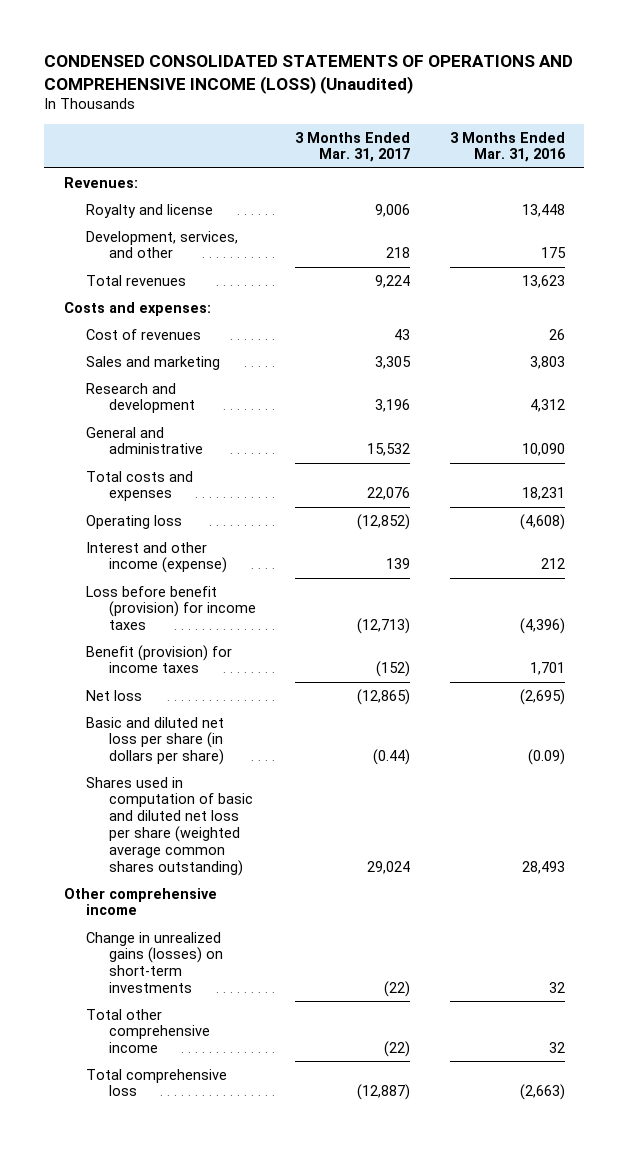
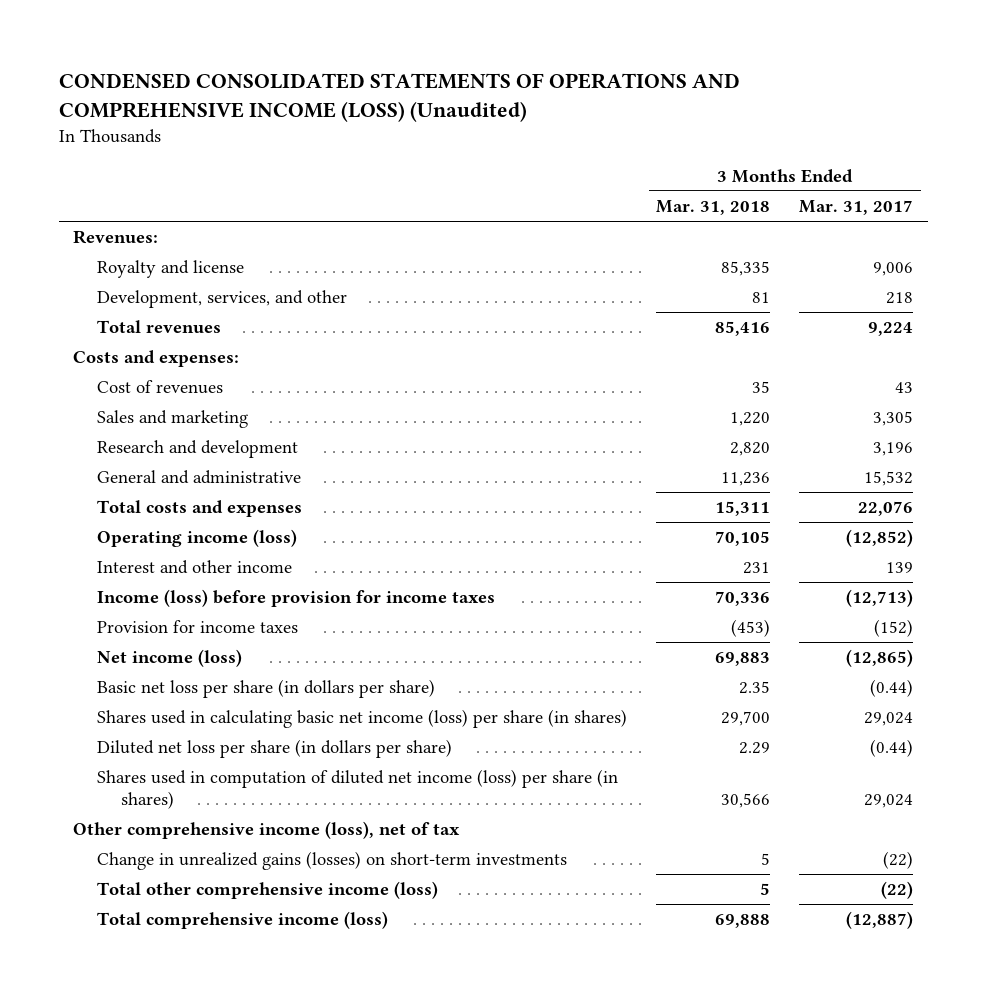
- | 3 Months Ended Mar. 31, 2017 | 3 Months Ended Mar. 31, 2016
+ | 3 Months Ended Mar. 31, 2018 | 3 Months Ended Mar. 31, 2017
- Operating loss | (12,852) | (4,608)
- Interest and other income (expense) | 139 | 212
- Loss before benefit (provision) for income taxes | (12,713) | (4,396)
- Benefit (provision) for income taxes | (152) | 1,701
- Net loss | (12,865) | (2,695)
- Basic and diluted net loss per share (in dollars per share) | (0.44) | (0.09)
- Shares used in computation of basic and diluted net loss per share (weighted average common shares outstanding) | 29,024 | 28,493
- Other comprehensive income
+ Operating income (loss) | 70,105 | (12,852)
+ Interest and other income | 231 | 139
+ Income (loss) before provision for income taxes | 70,336 | (12,713)
+ Provision for income taxes | (453) | (152)
+ Net income (loss) | 69,883 | (12,865)
+ Basic net loss per share (in dollars per share) | 2.35 | (0.44)
+ Shares used in calculating basic net income (loss) per share (in shares) | 29,700 | 29,024
+ Diluted net loss per share (in dollars per share) | 2.29 | (0.44)
+ Shares used in computation of diluted net income (loss) per share (in shares) | 30,566 | 29,024
+ Other comprehensive income (loss), net of tax
- Total other comprehensive income | (22) | 32
- Total comprehensive loss | (12,887) | (2,663)
+ Total other comprehensive income (loss) | 5 | (22)
+ Total comprehensive income (loss) | 69,888 | (12,887)

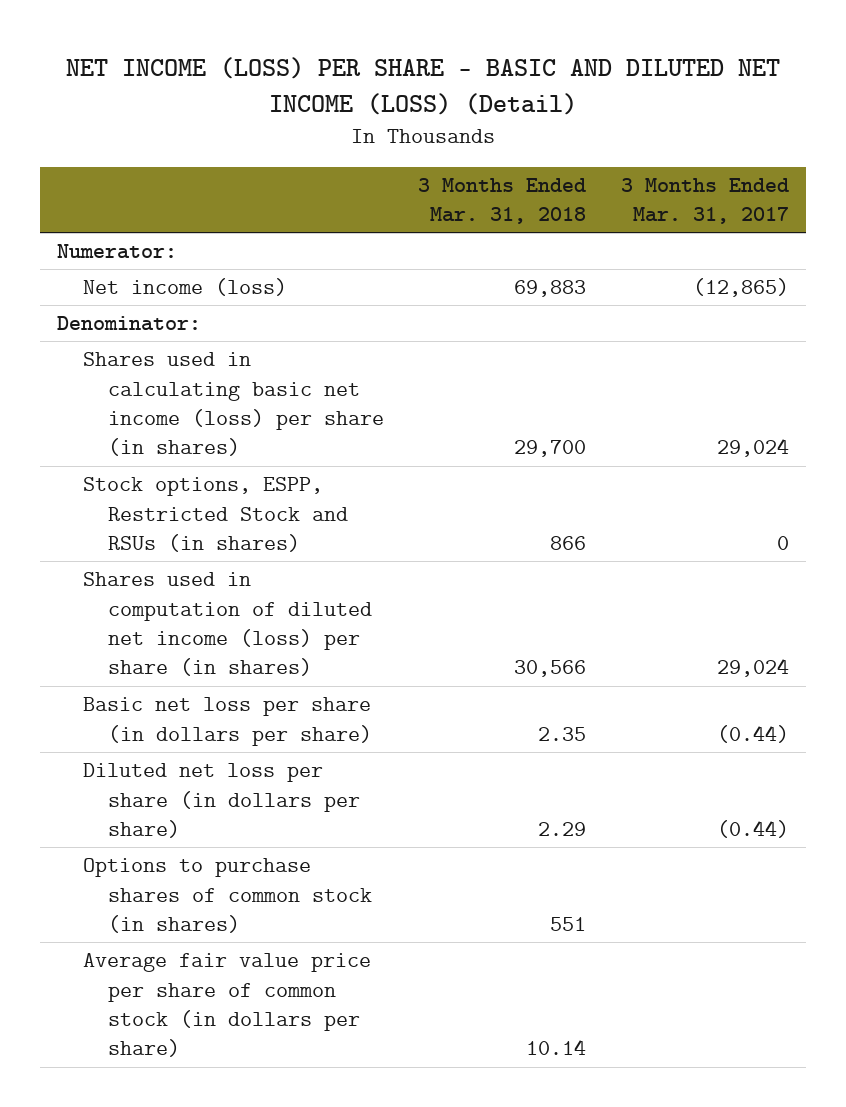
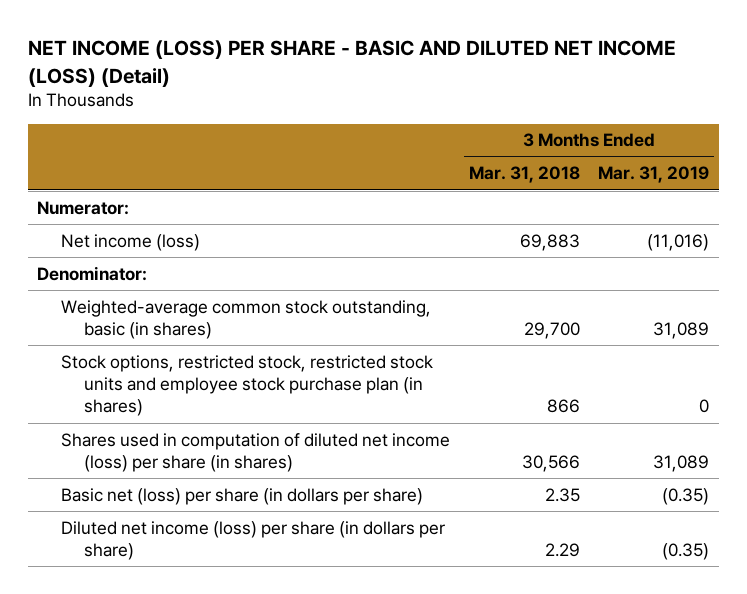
- | 3 Months Ended Mar. 31, 2018 | 3 Months Ended Mar. 31, 2017
+ | 3 Months Ended Mar. 31, 2018 | 3 Months Ended Mar. 31, 2019
- Shares used in calculating basic net income (loss) per share (in shares) | 29,700 | 29,024
- Stock options, ESPP, Restricted Stock and RSUs (in shares) | 866 | 0
+ Weighted-average common stock outstanding, basic (in shares) | 29,700 | 31,089
+ Stock options, restricted stock, restricted stock units and employee stock purchase plan (in shares) | 866 | 0
- Basic net loss per share (in dollars per share) | 2.35 | (0.44)
- Diluted net loss per share (in dollars per share) | 2.29 | (0.44)
- Options to purchase shares of common stock (in shares) | 551 |
- Average fair value price per share of common stock (in dollars per share) | 10.14 |
+ Basic net (loss) per share (in dollars per share) | 2.35 | (0.35)
+ Diluted net income (loss) per share (in dollars per share) | 2.29 | (0.35)

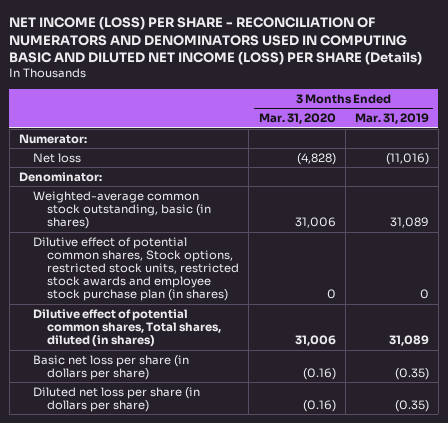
- NET INCOME (LOSS) PER SHARE - BASIC AND DILUTED NET INCOME (LOSS) (Detail)
+ NET INCOME (LOSS) PER SHARE - RECONCILIATION OF NUMERATORS AND DENOMINATORS USED IN COMPUTING BASIC AND DILUTED NET INCOME (LOSS) PER SHARE (Details)
- | 3 Months Ended Mar. 31, 2018 | 3 Months Ended Mar. 31, 2019
+ | 3 Months Ended Mar. 31, 2020 | 3 Months Ended Mar. 31, 2019
- Net income (loss) | 69,883 | (11,016)
+ Net loss | (4,828) | (11,016)
- Stock options, restricted stock, restricted stock units and employee stock purchase plan (in shares) | 866 | 0
- Shares used in computation of diluted net income (loss) per share (in shares) | 30,566 | 31,089
- Basic net (loss) per share (in dollars per share) | 2.35 | (0.35)
- Diluted net income (loss) per share (in dollars per share) | 2.29 | (0.35)
+ Dilutive effect of potential common shares, Stock options, restricted stock units, restricted stock awards and employee stock purchase plan (in shares) | 0 | 0
+ Dilutive effect of potential common shares, Total shares, diluted (in shares) | 31,006 | 31,089
+ Basic net loss per share (in dollars per share) | (0.16) | (0.35)
+ Diluted net loss per share (in dollars per share) | (0.16) | (0.35)

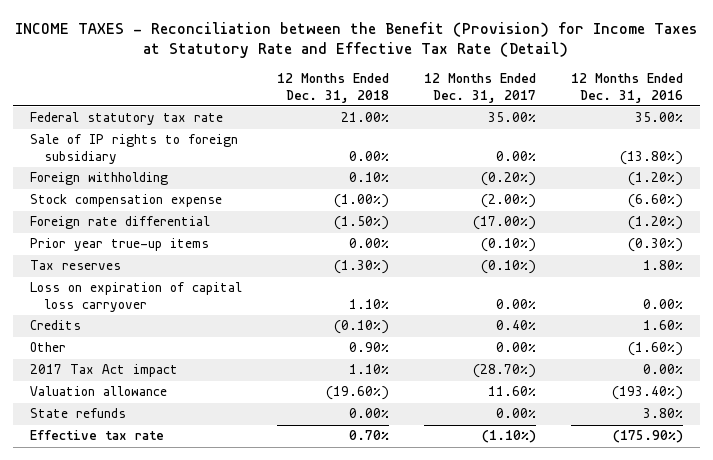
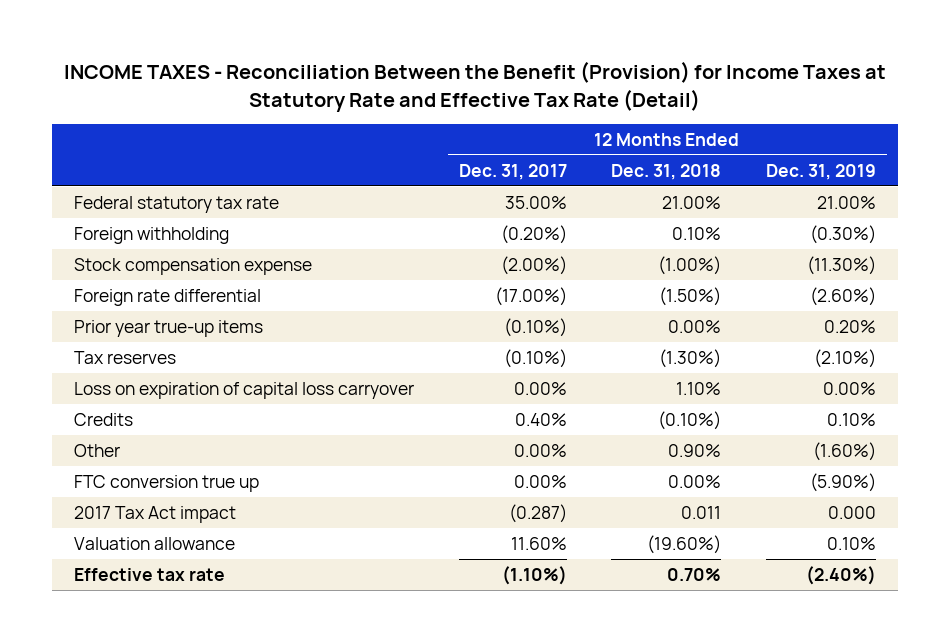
- INCOME TAXES - Reconciliation between the Benefit (Provision) for Income Taxes at Statutory Rate and Effective Tax Rate (Detail)
+ INCOME TAXES - Reconciliation Between the Benefit (Provision) for Income Taxes at Statutory Rate and Effective Tax Rate (Detail)
- | 12 Months Ended Dec. 31, 2018 | 12 Months Ended Dec. 31, 2017 | 12 Months Ended Dec. 31, 2016
+ | 12 Months Ended Dec. 31, 2017 | 12 Months Ended Dec. 31, 2018 | 12 Months Ended Dec. 31, 2019
- Sale of IP rights to foreign subsidiary | 0.00% | 0.00% | (13.80%)
- 2017 Tax Act impact | 1.10% | (28.70%) | 0.00%
+ FTC conversion true up | 0.00% | 0.00% | (5.90%)
+ 2017 Tax Act impact | (0.287) | 0.011 | 0.000
- State refunds | 0.00% | 0.00% | 3.80%

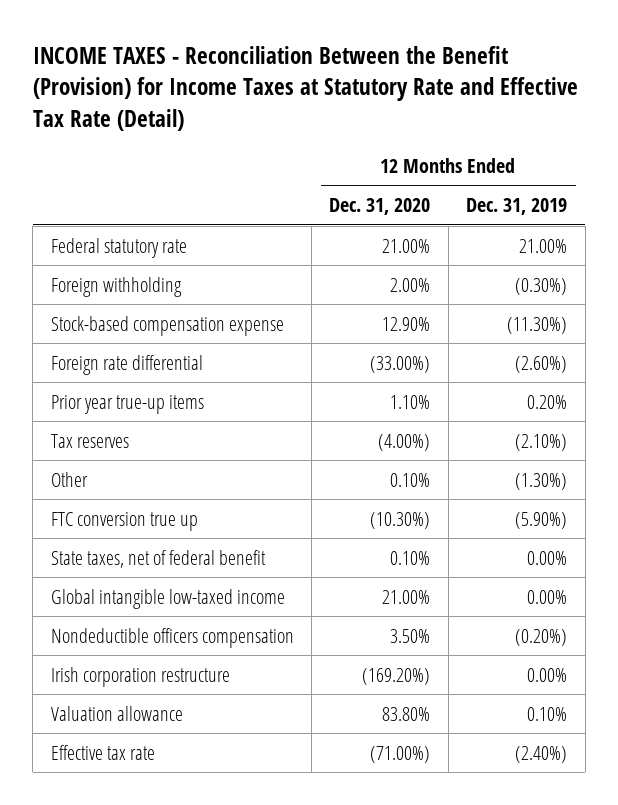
- | 12 Months Ended Dec. 31, 2017 | 12 Months Ended Dec. 31, 2018 | 12 Months Ended Dec. 31, 2019
+ | 12 Months Ended Dec. 31, 2020 | 12 Months Ended Dec. 31, 2019
- Federal statutory tax rate | 35.00% | 21.00% | 21.00%
+ Federal statutory rate | 21.00% | 21.00%
- Stock compensation expense | (2.00%) | (1.00%) | (11.30%)
+ Stock-based compensation expense | 12.90% | (11.30%)
- Loss on expiration of capital loss carryover | 0.00% | 1.10% | 0.00%
- Credits | 0.40% | (0.10%) | 0.10%
- Other | 0.00% | 0.90% | (1.60%)
+ Other | 0.10% | (1.30%)
- 2017 Tax Act impact | (0.287) | 0.011 | 0.000
+ State taxes, net of federal benefit | 0.10% | 0.00%
+ Global intangible low-taxed income | 21.00% | 0.00%
+ Nondeductible officers compensation | 3.50% | (0.20%)
+ Irish corporation restructure | (169.20%) | 0.00%

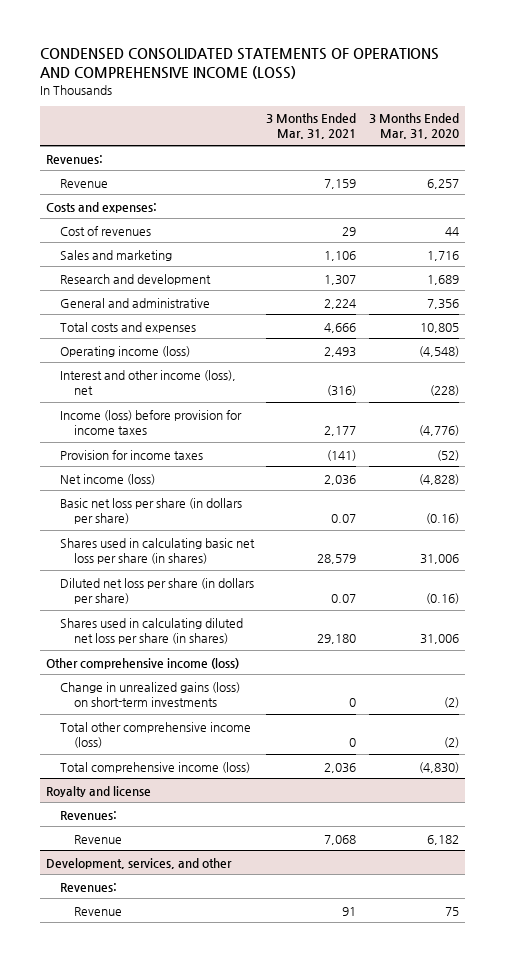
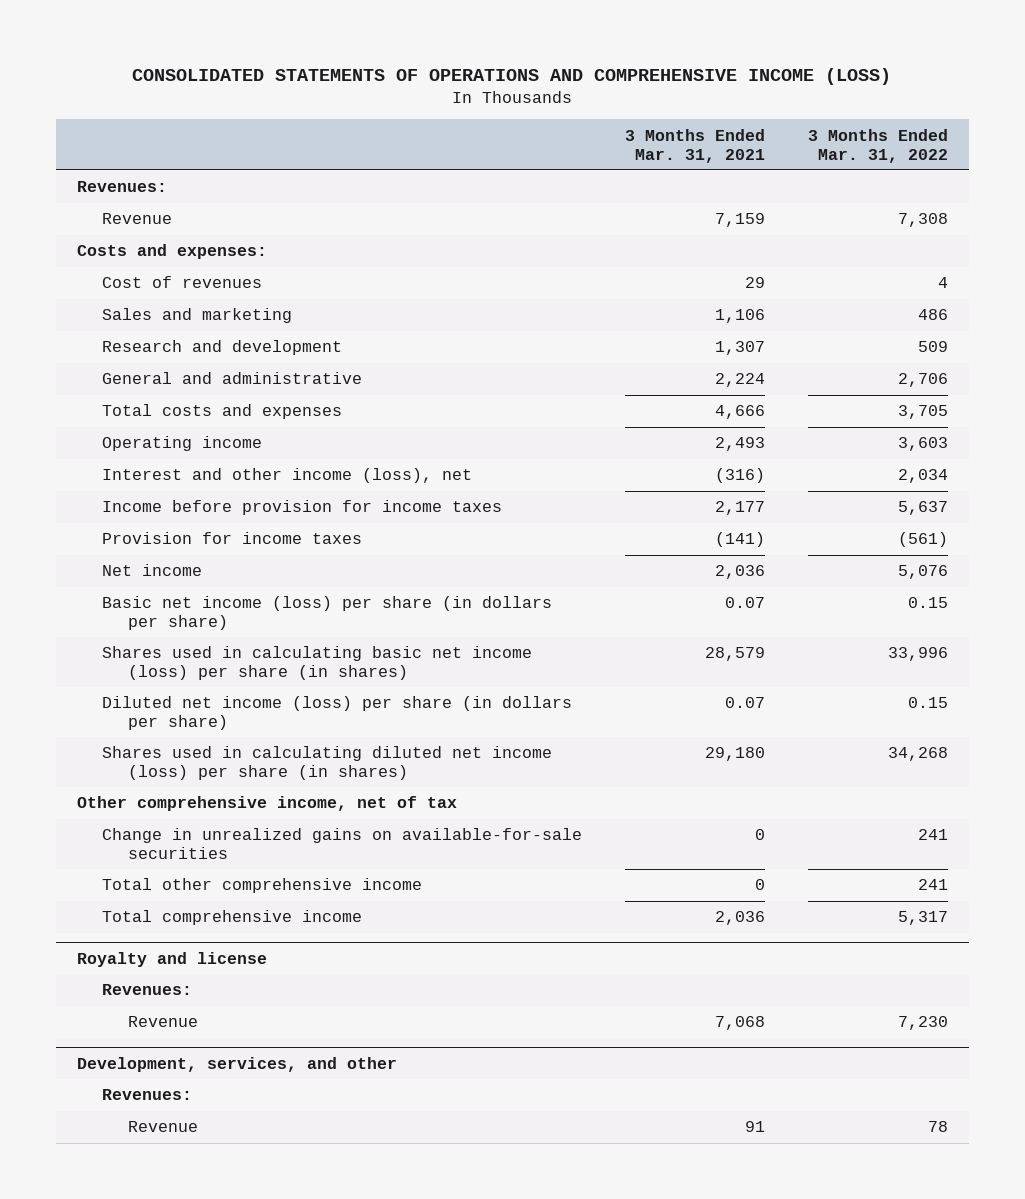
- CONDENSED CONSOLIDATED STATEMENTS OF OPERATIONS AND COMPREHENSIVE INCOME (LOSS)
+ CONSOLIDATED STATEMENTS OF OPERATIONS AND COMPREHENSIVE INCOME (LOSS)
- | 3 Months Ended Mar. 31, 2021 | 3 Months Ended Mar. 31, 2020
+ | 3 Months Ended Mar. 31, 2021 | 3 Months Ended Mar. 31, 2022
- Operating income (loss) | 2,493 | (4,548)
+ Operating income | 2,493 | 3,603
- Income (loss) before provision for income taxes | 2,177 | (4,776)
+ Income before provision for income taxes | 2,177 | 5,637
- Net income (loss) | 2,036 | (4,828)
- Basic net loss per share (in dollars per share) | 0.07 | (0.16)
- Shares used in calculating basic net loss per share (in shares) | 28,579 | 31,006
- Diluted net loss per share (in dollars per share) | 0.07 | (0.16)
- Shares used in calculating diluted net loss per share (in shares) | 29,180 | 31,006
- Other comprehensive income (loss)
- Change in unrealized gains (loss) on short-term investments | 0 | (2)
- Total other comprehensive income (loss) | 0 | (2)
- Total comprehensive income (loss) | 2,036 | (4,830)
+ Net income | 2,036 | 5,076
+ Basic net income (loss) per share (in dollars per share) | 0.07 | 0.15
+ Shares used in calculating basic net income (loss) per share (in shares) | 28,579 | 33,996
+ Diluted net income (loss) per share (in dollars per share) | 0.07 | 0.15
+ Shares used in calculating diluted net income (loss) per share (in shares) | 29,180 | 34,268
+ Other comprehensive income, net of tax
+ Change in unrealized gains on available-for-sale securities | 0 | 241
+ Total other comprehensive income | 0 | 241
+ Total comprehensive income | 2,036 | 5,317

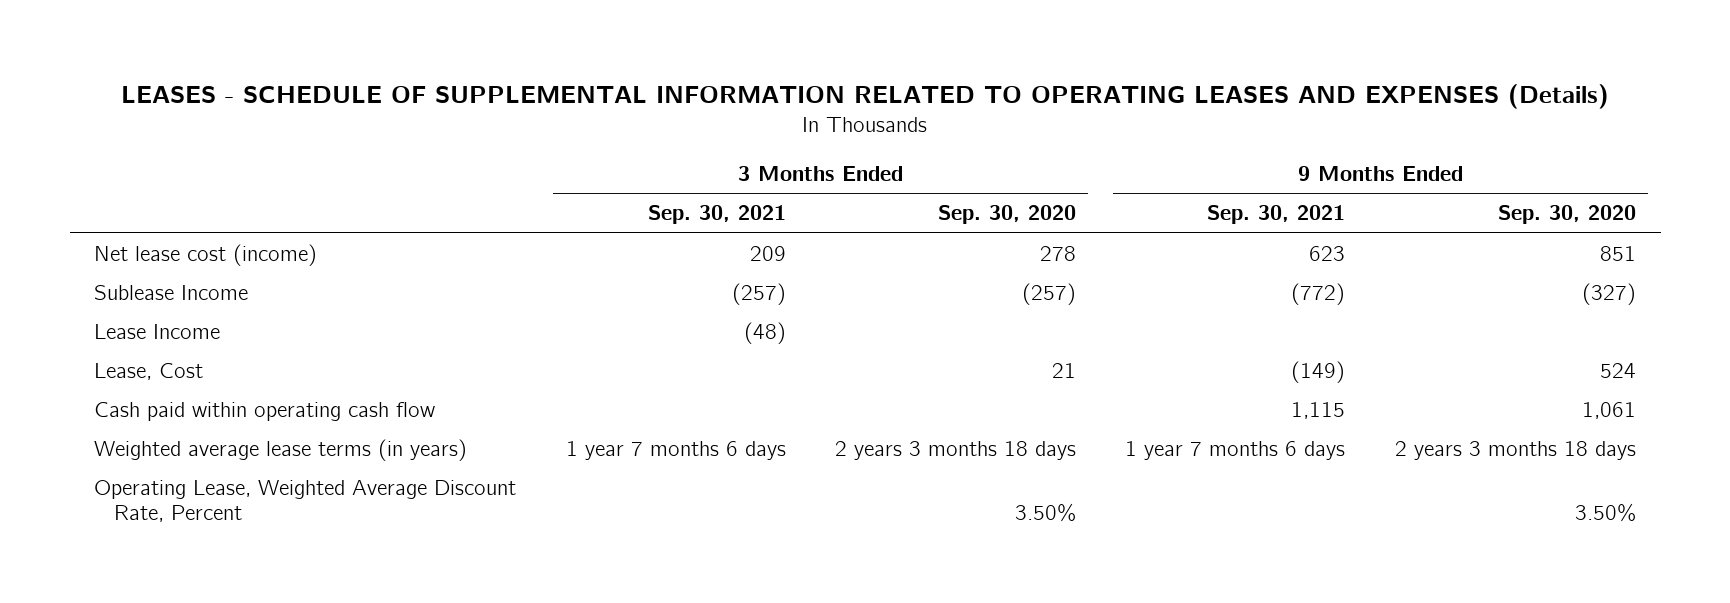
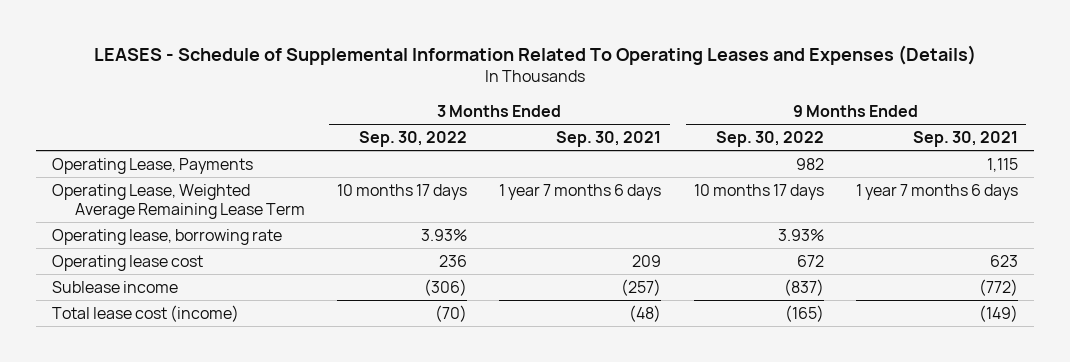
- LEASES - SCHEDULE OF SUPPLEMENTAL INFORMATION RELATED TO OPERATING LEASES AND EXPENSES (Details)
+ LEASES - Schedule of Supplemental Information Related To Operating Leases and Expenses (Details)
- | 3 Months Ended Sep. 30, 2021 | 3 Months Ended Sep. 30, 2020 | 9 Months Ended Sep. 30, 2021 | 9 Months Ended Sep. 30, 2020
+ | 3 Months Ended Sep. 30, 2022 | 3 Months Ended Sep. 30, 2021 | 9 Months Ended Sep. 30, 2022 | 9 Months Ended Sep. 30, 2021
- Net lease cost (income) | 209 | 278 | 623 | 851
- Sublease Income | (257) | (257) | (772) | (327)
- Lease Income | (48) | | |
- Lease, Cost | | 21 | (149) | 524
- Cash paid within operating cash flow | | | 1,115 | 1,061
- Weighted average lease terms (in years) | 1 year 7 months 6 days | 2 years 3 months 18 days | 1 year 7 months 6 days | 2 years 3 months 18 days
- Operating Lease, Weighted Average Discount Rate, Percent | | 3.50% | | 3.50%
+ Operating Lease, Payments | | | 982 | 1,115
+ Operating Lease, Weighted Average Remaining Lease Term | 10 months 17 days | 1 year 7 months 6 days | 10 months 17 days | 1 year 7 months 6 days
+ Operating lease, borrowing rate | 3.93% | | 3.93% |
+ Operating lease cost | 236 | 209 | 672 | 623
+ Sublease income | (306) | (257) | (837) | (772)
+ Total lease cost (income) | (70) | (48) | (165) | (149)

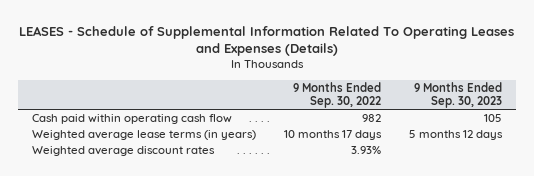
- | 3 Months Ended Sep. 30, 2022 | 3 Months Ended Sep. 30, 2021 | 9 Months Ended Sep. 30, 2022 | 9 Months Ended Sep. 30, 2021
+ | 9 Months Ended Sep. 30, 2022 | 9 Months Ended Sep. 30, 2023
- Operating Lease, Payments | | | 982 | 1,115
- Operating Lease, Weighted Average Remaining Lease Term | 10 months 17 days | 1 year 7 months 6 days | 10 months 17 days | 1 year 7 months 6 days
- Operating lease, borrowing rate | 3.93% | | 3.93% |
- Operating lease cost | 236 | 209 | 672 | 623
- Sublease income | (306) | (257) | (837) | (772)
- Total lease cost (income) | (70) | (48) | (165) | (149)
+ Cash paid within operating cash flow | 982 | 105
+ Weighted average lease terms (in years) | 10 months 17 days | 5 months 12 days
+ Weighted average discount rates | 3.93% |

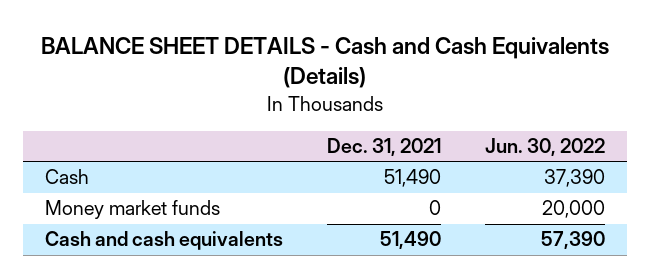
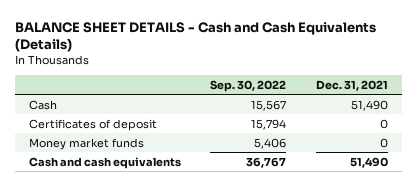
- | Dec. 31, 2021 | Jun. 30, 2022
+ | Sep. 30, 2022 | Dec. 31, 2021
+ Certificates of deposit | 15,794 | 0

